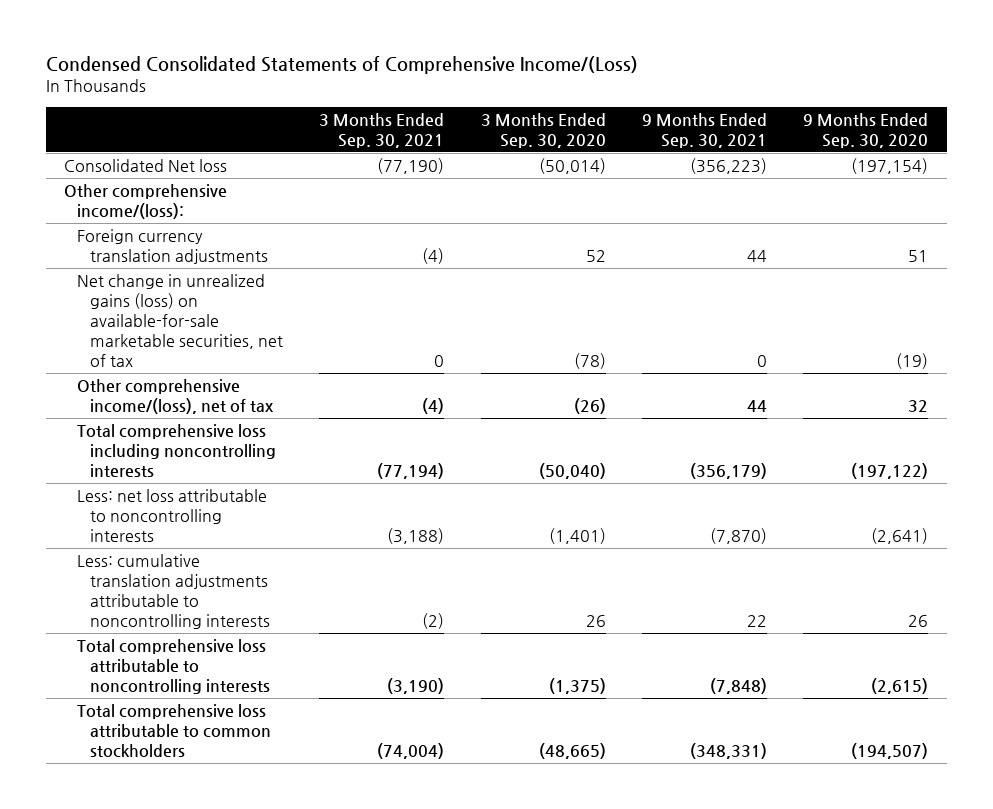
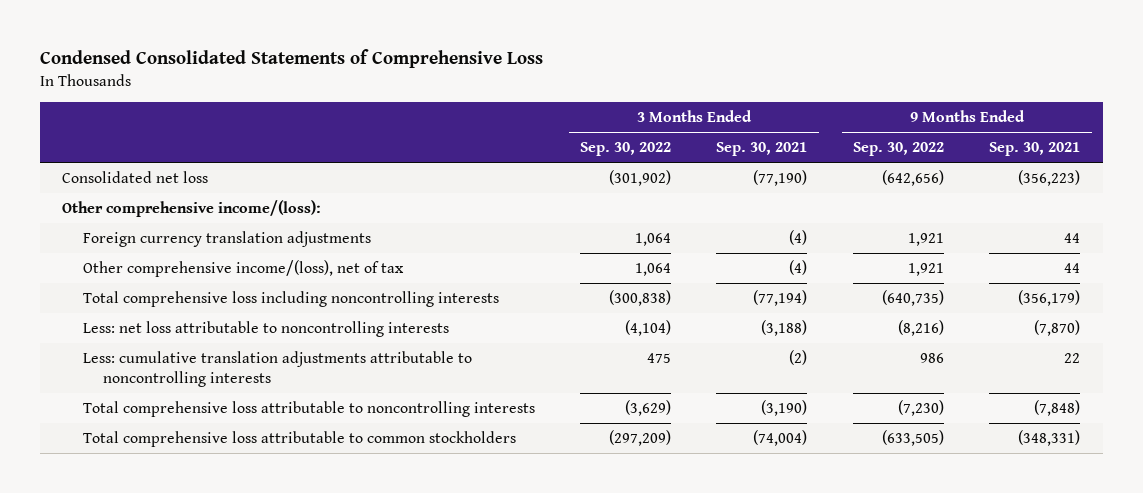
- Condensed Consolidated Statements of Comprehensive Income/(Loss)
+ Condensed Consolidated Statements of Comprehensive Loss
- | 3 Months Ended Sep. 30, 2021 | 3 Months Ended Sep. 30, 2020 | 9 Months Ended Sep. 30, 2021 | 9 Months Ended Sep. 30, 2020
+ | 3 Months Ended Sep. 30, 2022 | 3 Months Ended Sep. 30, 2021 | 9 Months Ended Sep. 30, 2022 | 9 Months Ended Sep. 30, 2021
- Consolidated Net loss | (77,190) | (50,014) | (356,223) | (197,154)
+ Consolidated net loss | (301,902) | (77,190) | (642,656) | (356,223)
- Net change in unrealized gains (loss) on available-for-sale marketable securities, net of tax | 0 | (78) | 0 | (19)

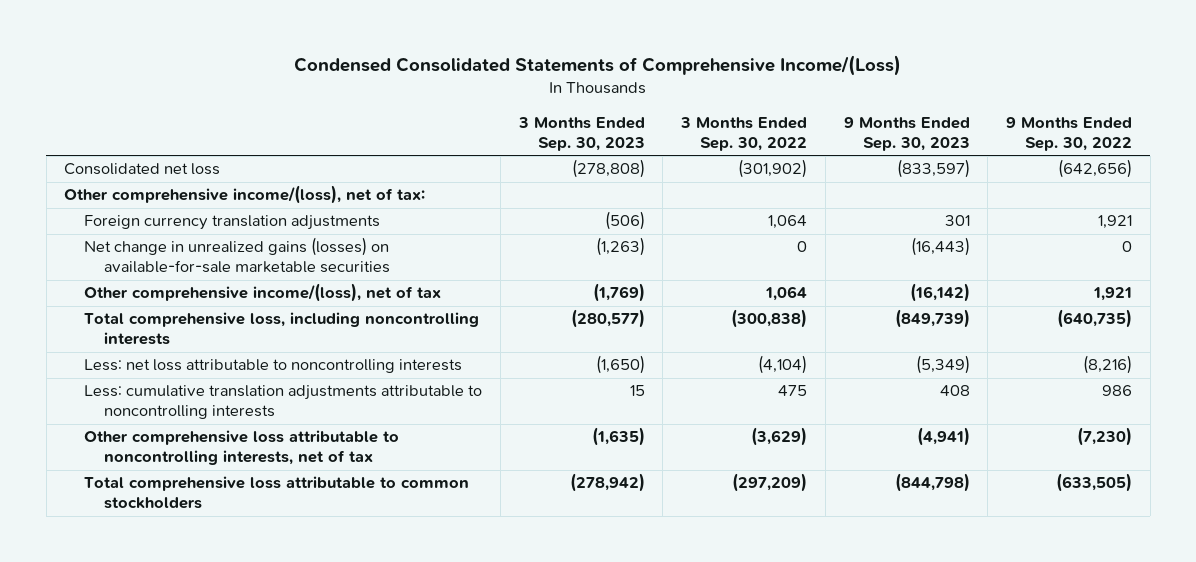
- Condensed Consolidated Statements of Comprehensive Loss
+ Condensed Consolidated Statements of Comprehensive Income/(Loss)
- | 3 Months Ended Sep. 30, 2022 | 3 Months Ended Sep. 30, 2021 | 9 Months Ended Sep. 30, 2022 | 9 Months Ended Sep. 30, 2021
+ | 3 Months Ended Sep. 30, 2023 | 3 Months Ended Sep. 30, 2022 | 9 Months Ended Sep. 30, 2023 | 9 Months Ended Sep. 30, 2022
- Other comprehensive income/(loss):
+ Other comprehensive income/(loss), net of tax:
+ Net change in unrealized gains (losses) on available-for-sale marketable securities | (1,263) | 0 | (16,443) | 0
- Total comprehensive loss including noncontrolling interests | (300,838) | (77,194) | (640,735) | (356,179)
+ Total comprehensive loss, including noncontrolling interests | (280,577) | (300,838) | (849,739) | (640,735)
- Total comprehensive loss attributable to noncontrolling interests | (3,629) | (3,190) | (7,230) | (7,848)
+ Other comprehensive loss attributable to noncontrolling interests, net of tax | (1,635) | (3,629) | (4,941) | (7,230)

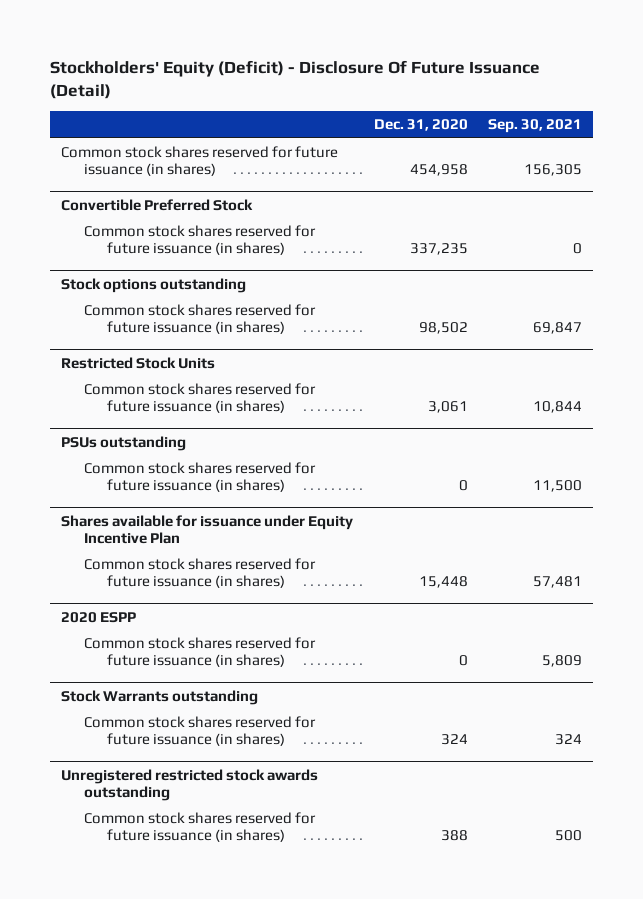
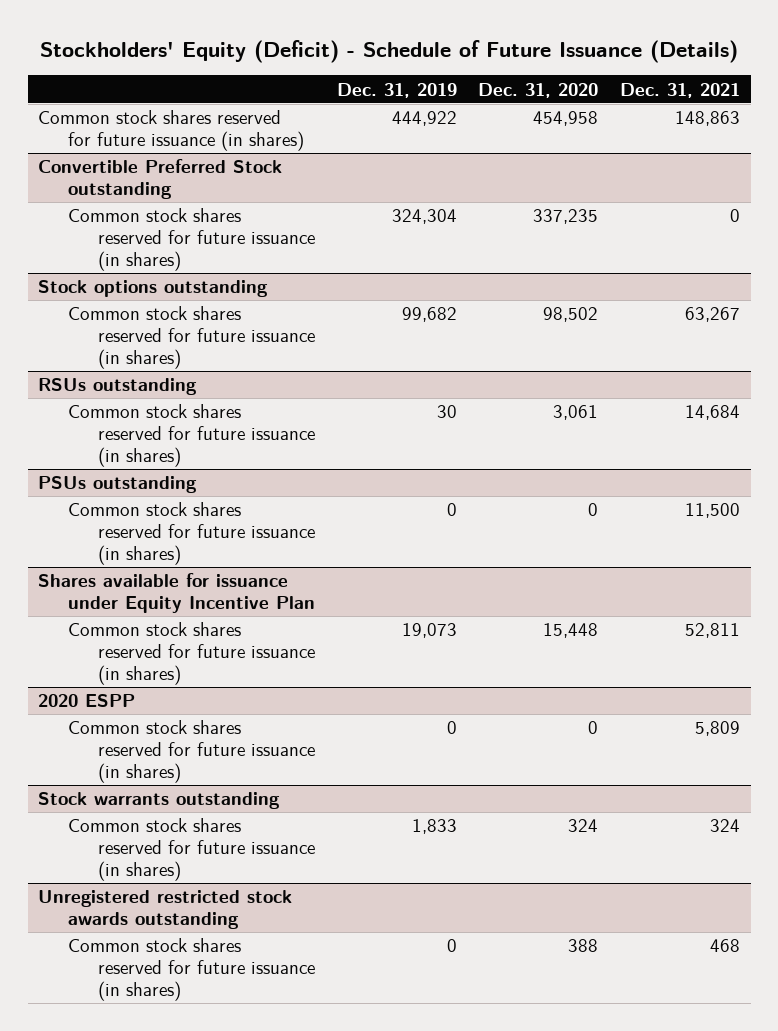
- Stockholders' Equity (Deficit) - Disclosure Of Future Issuance (Detail)
+ Stockholders' Equity (Deficit) - Schedule of Future Issuance (Details)
- | Dec. 31, 2020 | Sep. 30, 2021
+ | Dec. 31, 2019 | Dec. 31, 2020 | Dec. 31, 2021
- Convertible Preferred Stock
+ Convertible Preferred Stock outstanding
- Restricted Stock Units
+ RSUs outstanding
- Stock Warrants outstanding
+ Stock warrants outstanding

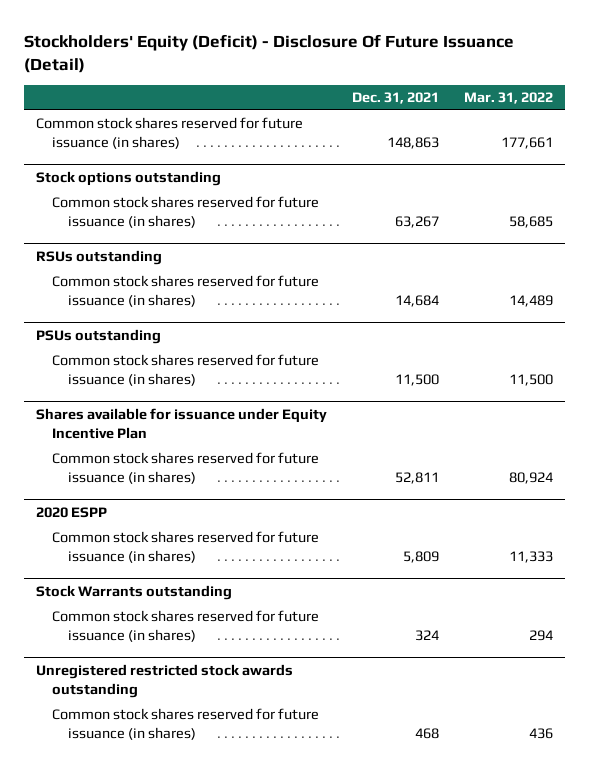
- Stockholders' Equity (Deficit) - Schedule of Future Issuance (Details)
+ Stockholders' Equity (Deficit) - Disclosure Of Future Issuance (Detail)
- | Dec. 31, 2019 | Dec. 31, 2020 | Dec. 31, 2021
+ | Dec. 31, 2021 | Mar. 31, 2022
- Convertible Preferred Stock outstanding
- Common stock shares reserved for future issuance (in shares) | 324,304 | 337,235 | 0
- Stock warrants outstanding
+ Stock Warrants outstanding

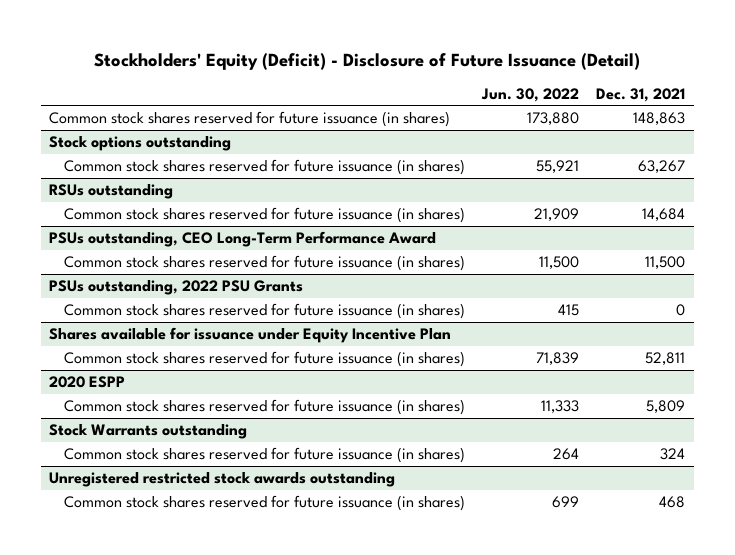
- Stockholders' Equity (Deficit) - Disclosure Of Future Issuance (Detail)
+ Stockholders' Equity (Deficit) - Disclosure of Future Issuance (Detail)
- | Dec. 31, 2021 | Mar. 31, 2022
+ | Jun. 30, 2022 | Dec. 31, 2021
- PSUs outstanding
+ PSUs outstanding, CEO Long-Term Performance Award
+ PSUs outstanding, 2022 PSU Grants
+ Common stock shares reserved for future issuance (in shares) | 415 | 0

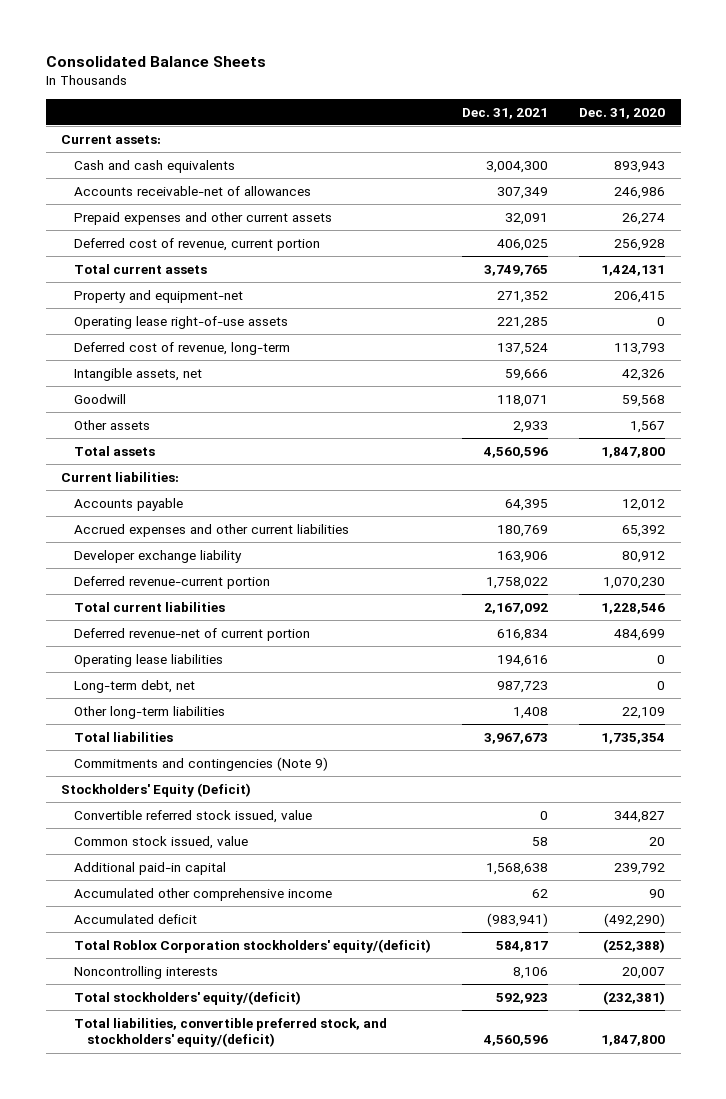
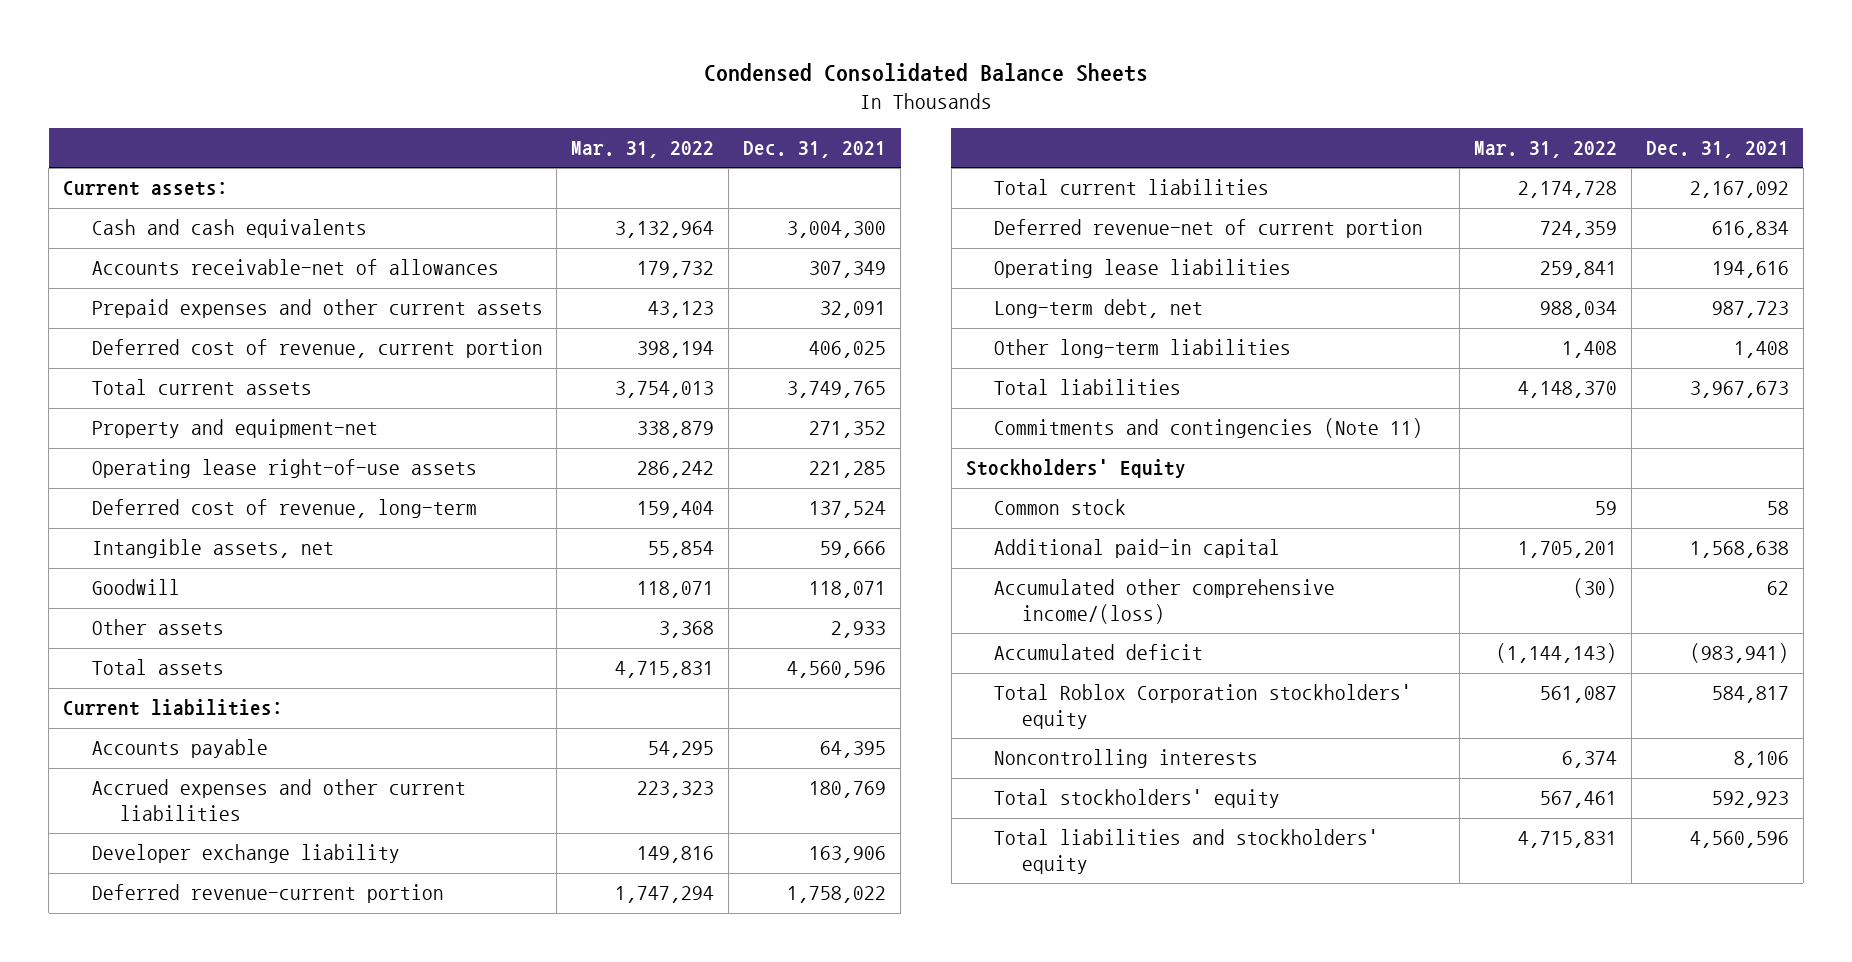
- Consolidated Balance Sheets
+ Condensed Consolidated Balance Sheets
- | Dec. 31, 2021 | Dec. 31, 2020
+ | Mar. 31, 2022 | Dec. 31, 2021
- Commitments and contingencies (Note 9)
- Stockholders' Equity (Deficit)
- Convertible referred stock issued, value | 0 | 344,827
- Common stock issued, value | 58 | 20
+ Commitments and contingencies (Note 11)
+ Stockholders' Equity
+ Common stock | 59 | 58
- Accumulated other comprehensive income | 62 | 90
+ Accumulated other comprehensive income/(loss) | (30) | 62
- Total Roblox Corporation stockholders' equity/(deficit) | 584,817 | (252,388)
+ Total Roblox Corporation stockholders' equity | 561,087 | 584,817
- Total stockholders' equity/(deficit) | 592,923 | (232,381)
- Total liabilities, convertible preferred stock, and stockholders' equity/(deficit) | 4,560,596 | 1,847,800
+ Total stockholders' equity | 567,461 | 592,923
+ Total liabilities and stockholders' equity | 4,715,831 | 4,560,596

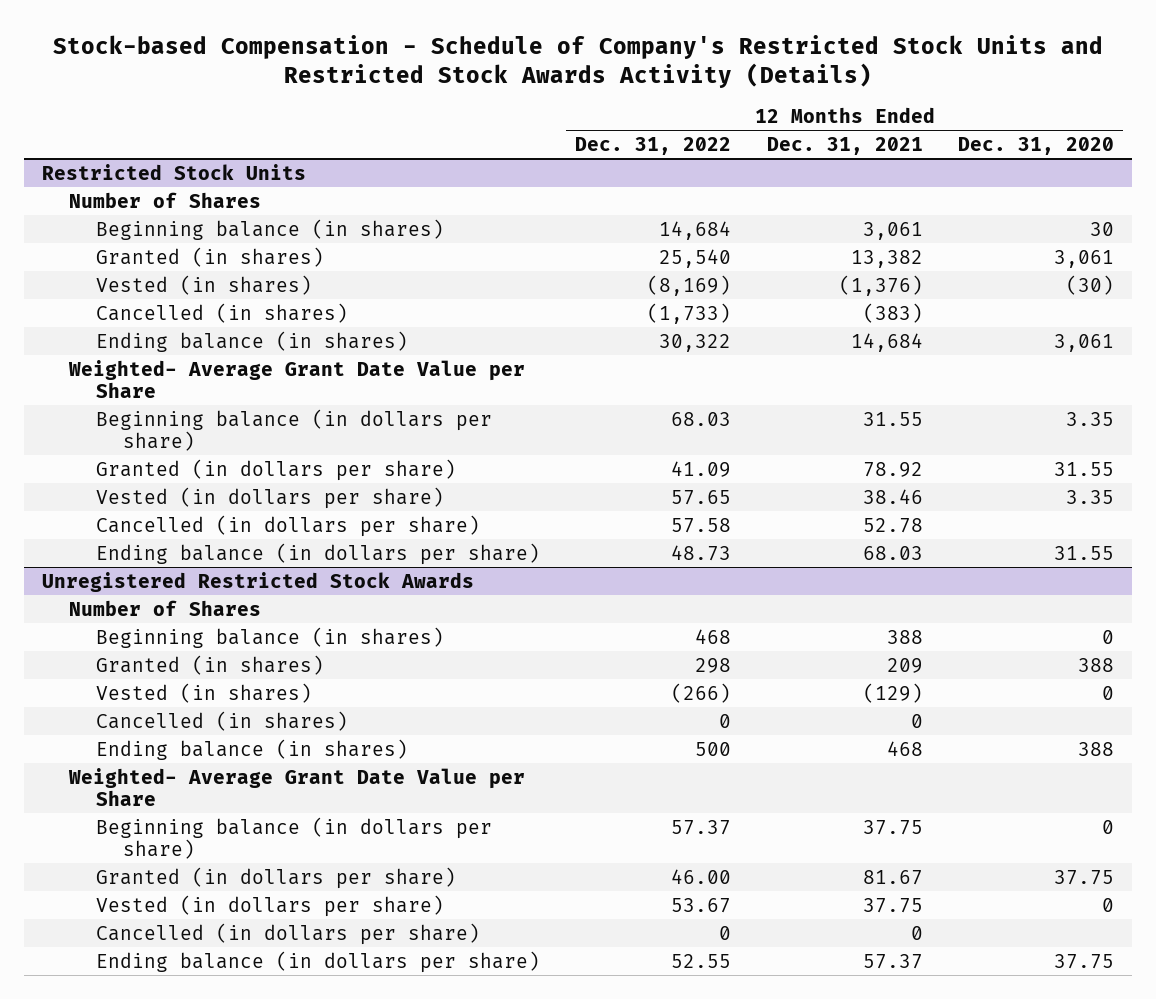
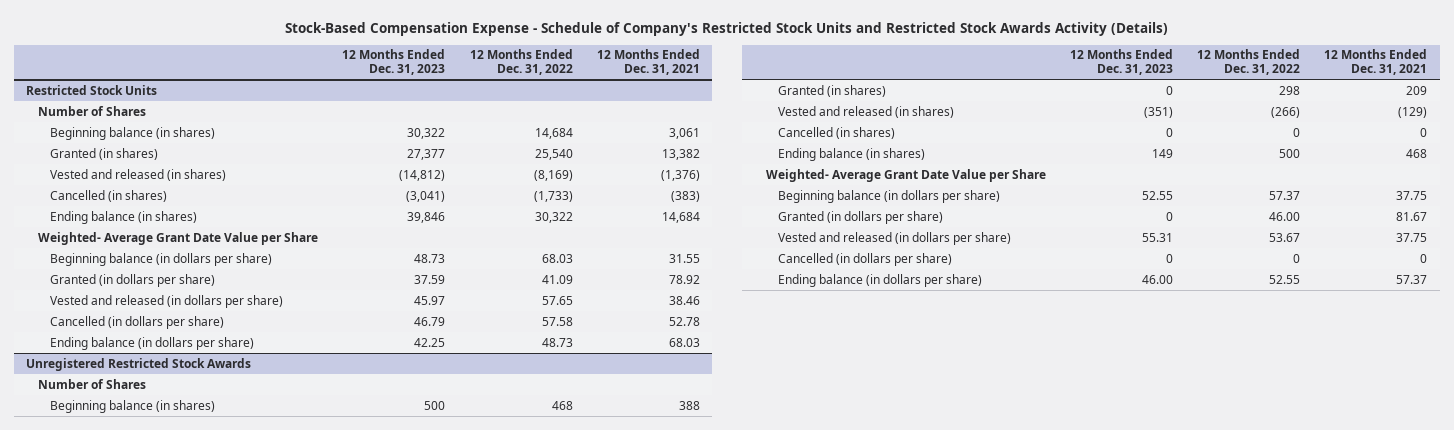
- Stock-based Compensation - Schedule of Company's Restricted Stock Units and Restricted Stock Awards Activity (Details)
+ Stock-Based Compensation Expense - Schedule of Company's Restricted Stock Units and Restricted Stock Awards Activity (Details)
- | 12 Months Ended Dec. 31, 2022 | 12 Months Ended Dec. 31, 2021 | 12 Months Ended Dec. 31, 2020
+ | 12 Months Ended Dec. 31, 2023 | 12 Months Ended Dec. 31, 2022 | 12 Months Ended Dec. 31, 2021
@ Restricted Stock Units
- Vested (in shares) | (8,169) | (1,376) | (30)
+ Vested and released (in shares) | (14,812) | (8,169) | (1,376)
- Vested (in dollars per share) | 57.65 | 38.46 | 3.35
+ Vested and released (in dollars per share) | 45.97 | 57.65 | 38.46
@ Unregistered Restricted Stock Awards
- Vested (in shares) | (266) | (129) | 0
+ Vested and released (in shares) | (351) | (266) | (129)
- Vested (in dollars per share) | 53.67 | 37.75 | 0
+ Vested and released (in dollars per share) | 55.31 | 53.67 | 37.75

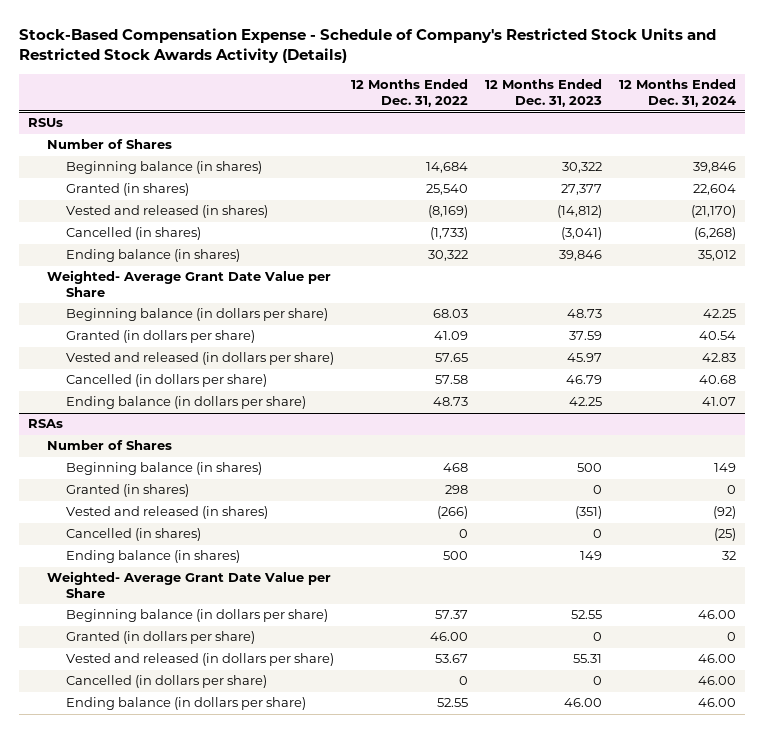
- | 12 Months Ended Dec. 31, 2023 | 12 Months Ended Dec. 31, 2022 | 12 Months Ended Dec. 31, 2021
+ | 12 Months Ended Dec. 31, 2022 | 12 Months Ended Dec. 31, 2023 | 12 Months Ended Dec. 31, 2024
- Restricted Stock Units
+ RSUs
- Unregistered Restricted Stock Awards
+ RSAs

